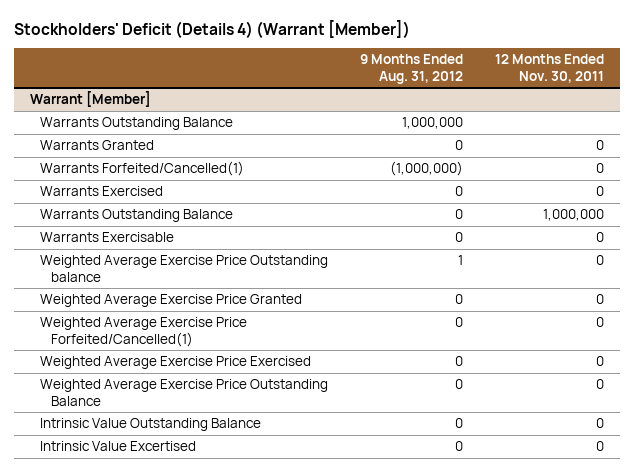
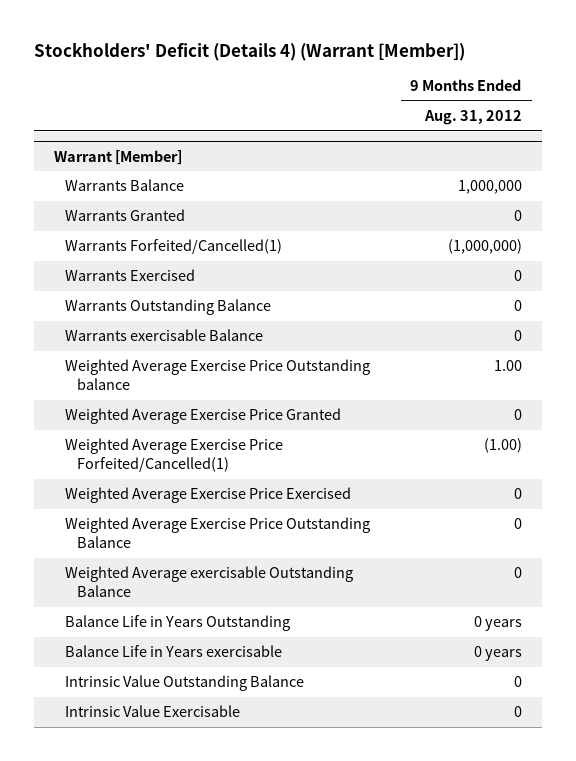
- | 9 Months Ended Aug. 31, 2012 | 12 Months Ended Nov. 30, 2011
+ | 9 Months Ended Aug. 31, 2012
@ Warrant [Member]
- Warrants Outstanding Balance | 1,000,000 |
+ Warrants Balance | 1,000,000
- Warrants Exercisable | 0 | 0
- Weighted Average Exercise Price Outstanding balance | 1 | 0
+ Warrants exercisable Balance | 0
+ Weighted Average Exercise Price Outstanding balance | 1.00
- Weighted Average Exercise Price Forfeited/Cancelled(1) | 0 | 0
+ Weighted Average Exercise Price Forfeited/Cancelled(1) | (1.00)
+ Weighted Average exercisable Outstanding Balance | 0
+ Balance Life in Years Outstanding | 0 years
+ Balance Life in Years exercisable | 0 years
- Intrinsic Value Excertised | 0 | 0
+ Intrinsic Value Exercisable | 0

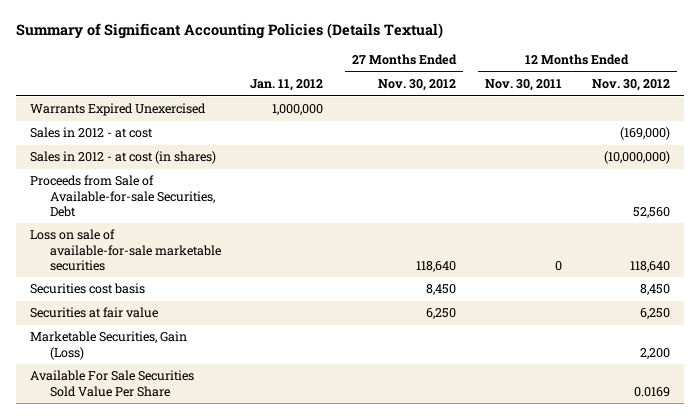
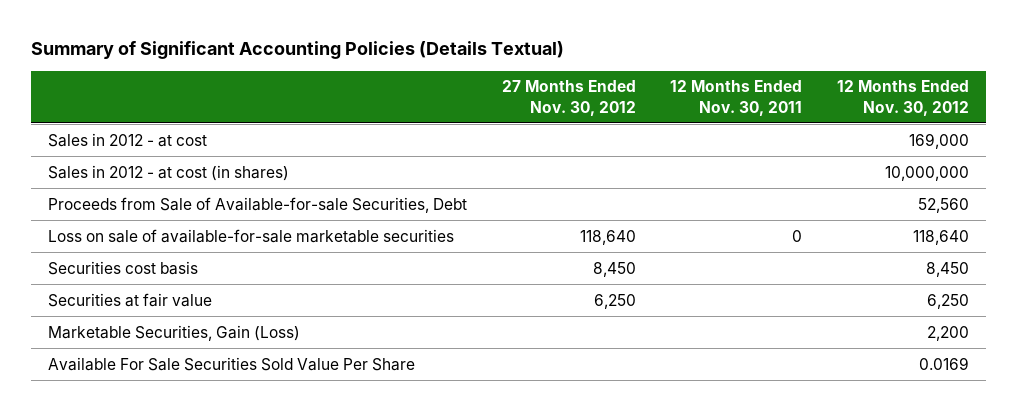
- | Jan. 11, 2012 | 27 Months Ended Nov. 30, 2012 | 12 Months Ended Nov. 30, 2011 | 12 Months Ended Nov. 30, 2012
+ | 27 Months Ended Nov. 30, 2012 | 12 Months Ended Nov. 30, 2011 | 12 Months Ended Nov. 30, 2012
- Warrants Expired Unexercised | 1,000,000 | | |
- Sales in 2012 - at cost | | | | (169,000)
- Sales in 2012 - at cost (in shares) | | | | (10,000,000)
+ Sales in 2012 - at cost | | | 169,000
+ Sales in 2012 - at cost (in shares) | | | 10,000,000

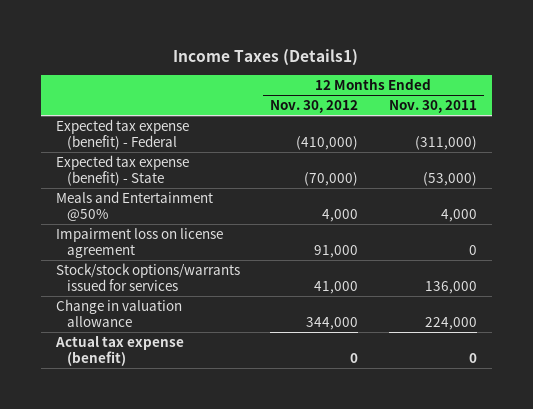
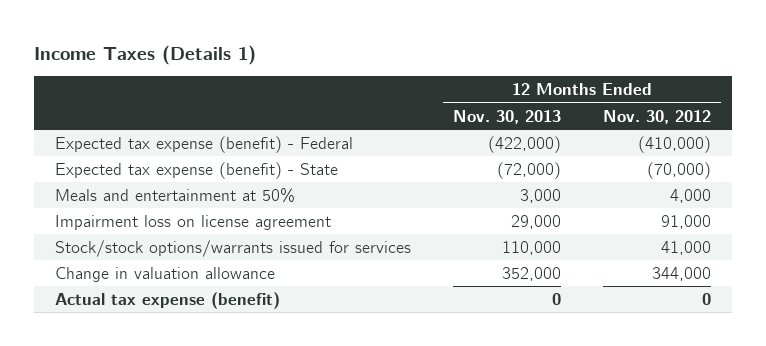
- Income Taxes (Details1)
+ Income Taxes (Details 1)
- | 12 Months Ended Nov. 30, 2012 | 12 Months Ended Nov. 30, 2011
+ | 12 Months Ended Nov. 30, 2013 | 12 Months Ended Nov. 30, 2012
- Meals and Entertainment @50% | 4,000 | 4,000
+ Meals and entertainment at 50% | 3,000 | 4,000

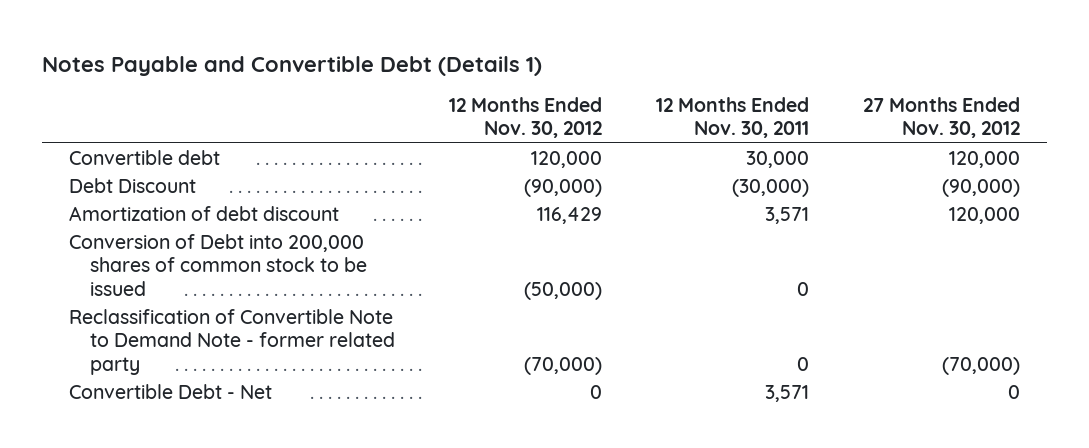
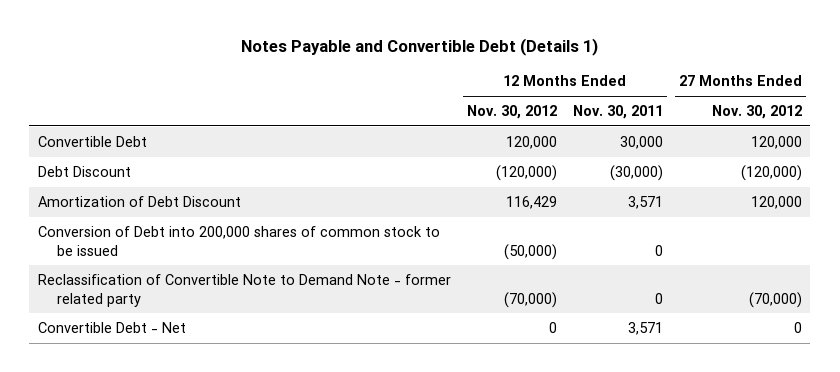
- Convertible debt | 120,000 | 30,000 | 120,000
- Debt Discount | (90,000) | (30,000) | (90,000)
- Amortization of debt discount | 116,429 | 3,571 | 120,000
+ Convertible Debt | 120,000 | 30,000 | 120,000
+ Debt Discount | (120,000) | (30,000) | (120,000)
+ Amortization of Debt Discount | 116,429 | 3,571 | 120,000

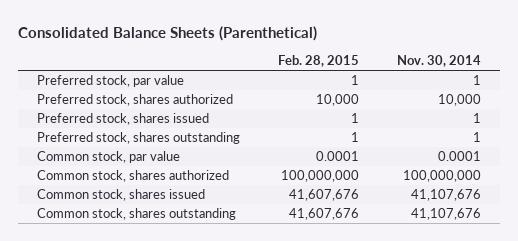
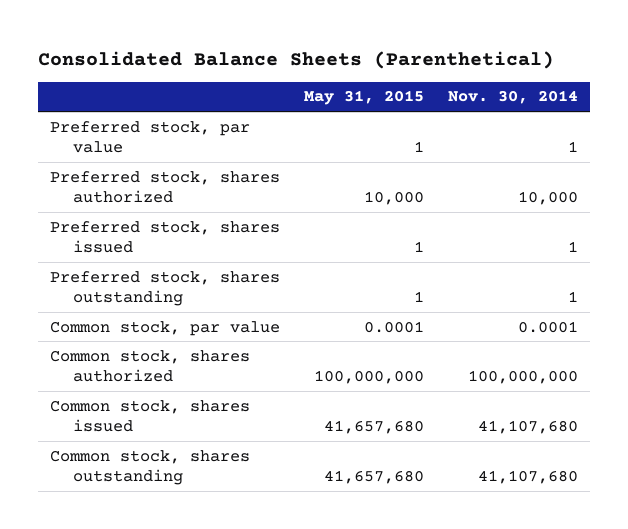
- | Feb. 28, 2015 | Nov. 30, 2014
+ | May 31, 2015 | Nov. 30, 2014
- Common stock, shares issued | 41,607,676 | 41,107,676
- Common stock, shares outstanding | 41,607,676 | 41,107,676
+ Common stock, shares issued | 41,657,680 | 41,107,680
+ Common stock, shares outstanding | 41,657,680 | 41,107,680

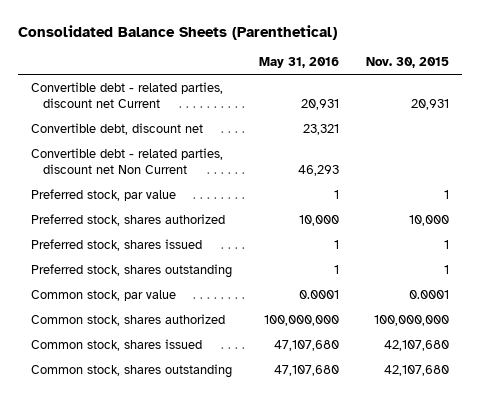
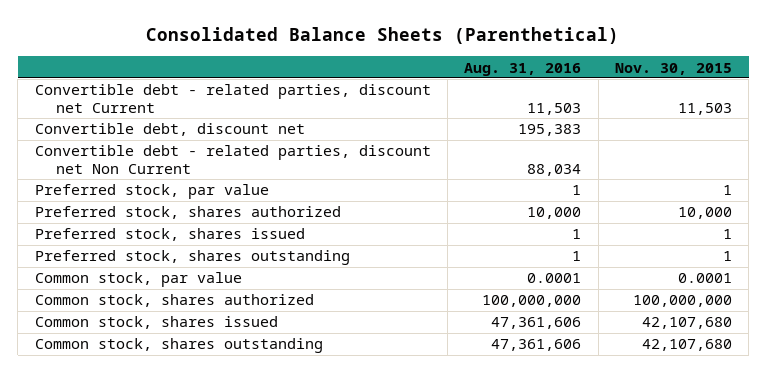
- | May 31, 2016 | Nov. 30, 2015
+ | Aug. 31, 2016 | Nov. 30, 2015
- Convertible debt - related parties, discount net Current | 20,931 | 20,931
+ Convertible debt - related parties, discount net Current | 11,503 | 11,503

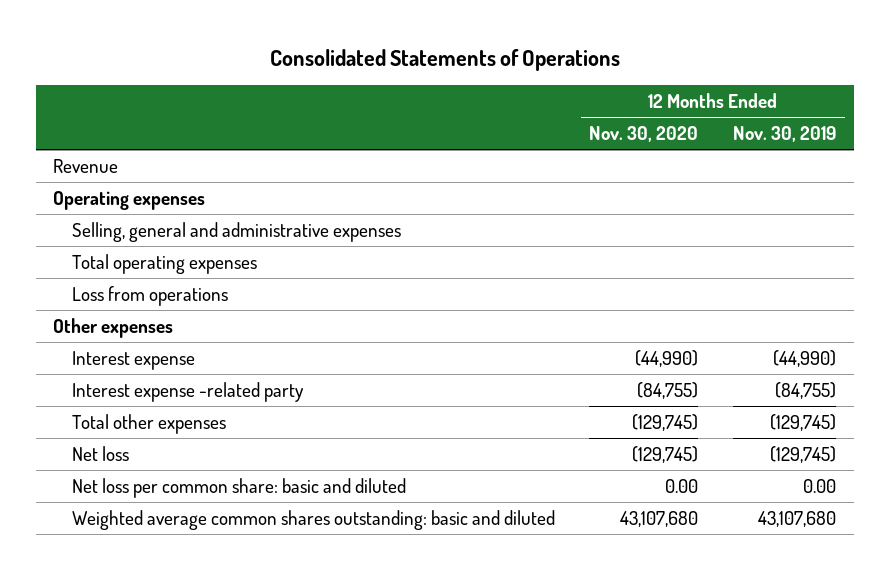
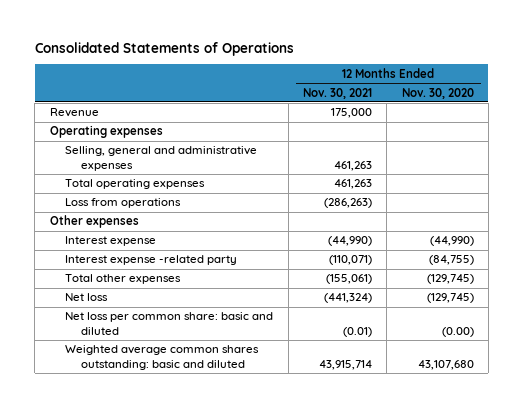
- | 12 Months Ended Nov. 30, 2020 | 12 Months Ended Nov. 30, 2019
+ | 12 Months Ended Nov. 30, 2021 | 12 Months Ended Nov. 30, 2020
- Net loss per common share: basic and diluted | 0.00 | 0.00
+ Net loss per common share: basic and diluted | (0.01) | (0.00)

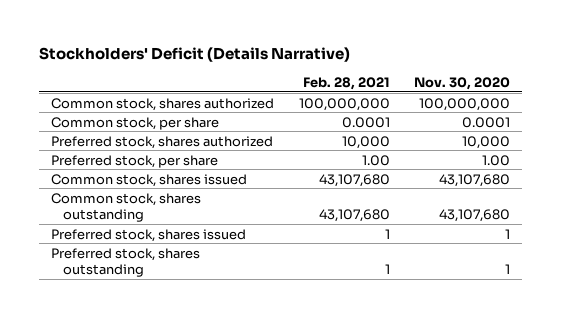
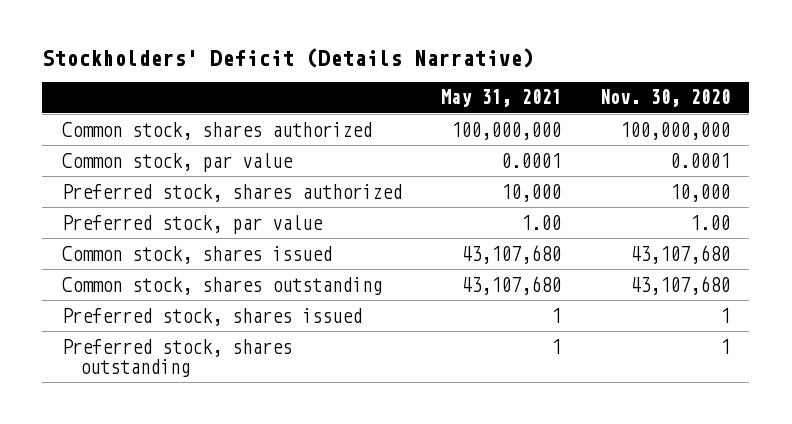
- | Feb. 28, 2021 | Nov. 30, 2020
+ | May 31, 2021 | Nov. 30, 2020
- Common stock, per share | 0.0001 | 0.0001
+ Common stock, par value | 0.0001 | 0.0001
- Preferred stock, per share | 1.00 | 1.00
+ Preferred stock, par value | 1.00 | 1.00

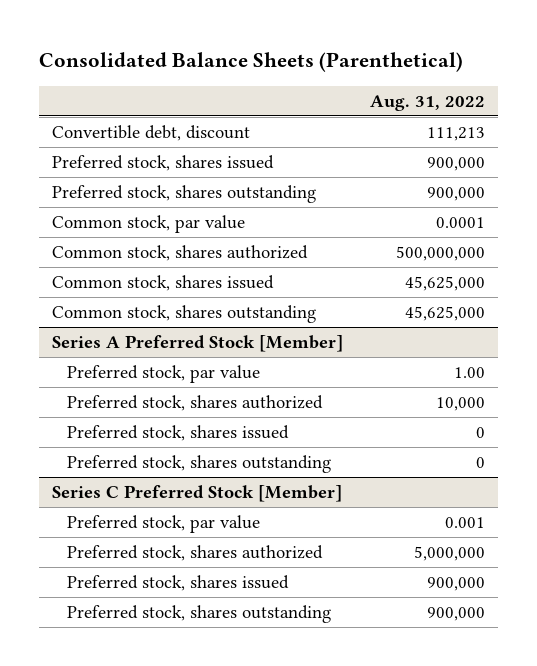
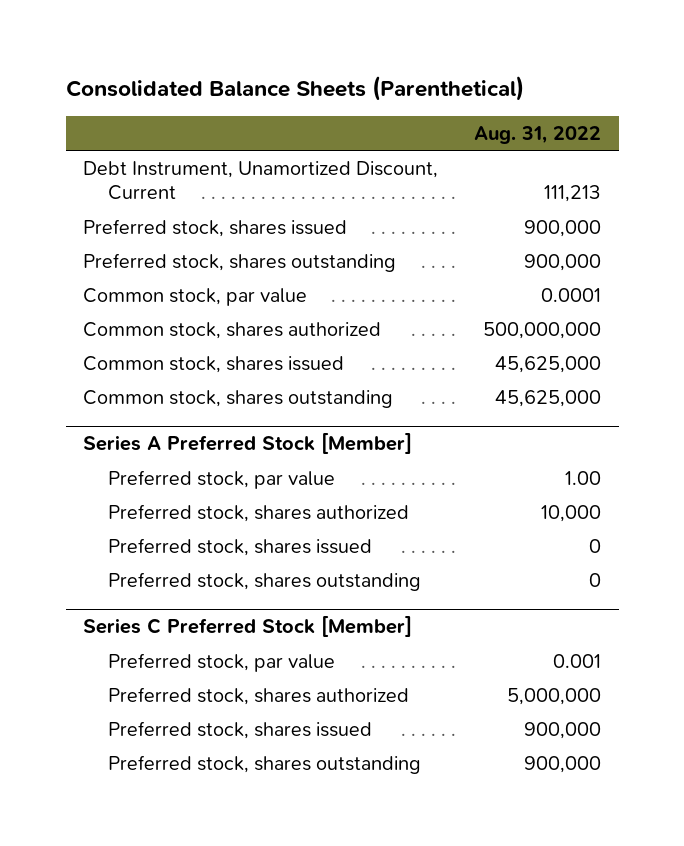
- Convertible debt, discount | 111,213
+ Debt Instrument, Unamortized Discount, Current | 111,213

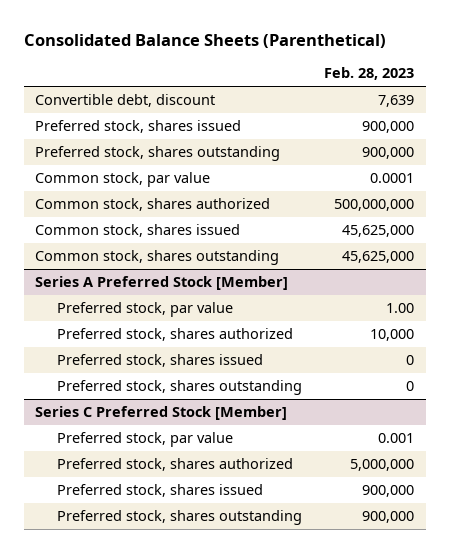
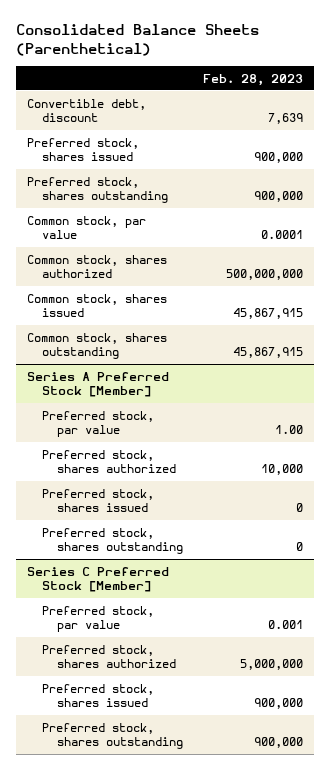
- Common stock, shares issued | 45,625,000
- Common stock, shares outstanding | 45,625,000
+ Common stock, shares issued | 45,867,915
+ Common stock, shares outstanding | 45,867,915

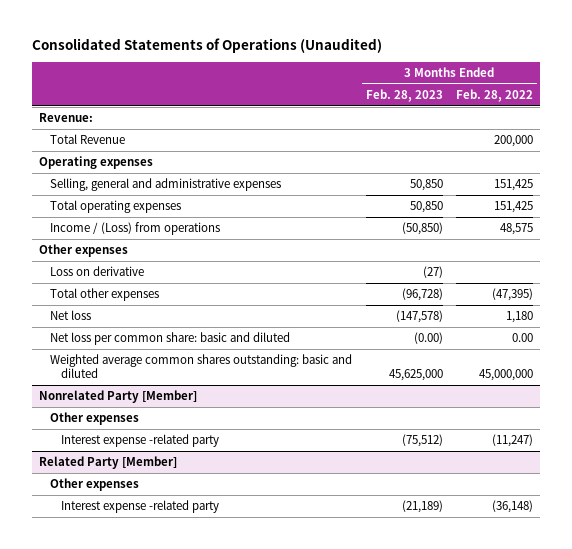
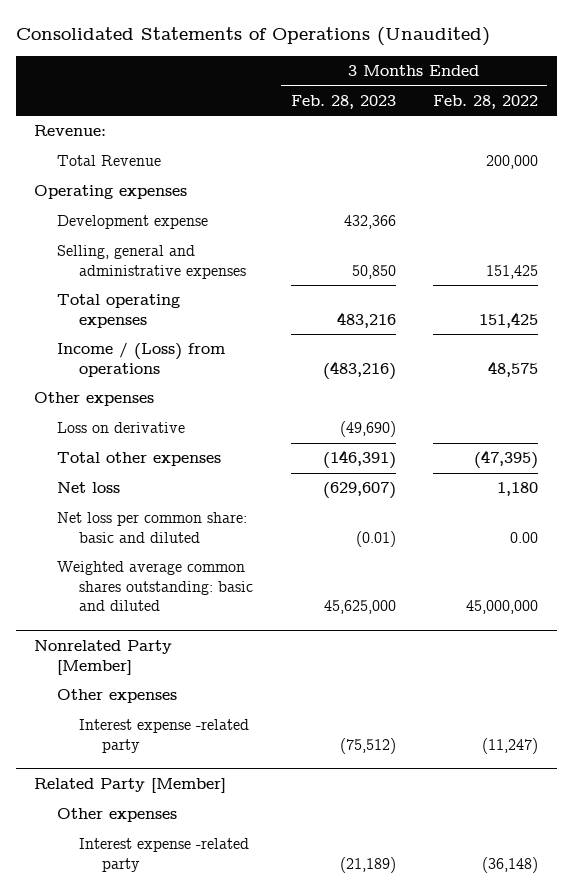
+ Development expense | 432,366 |
- Total operating expenses | 50,850 | 151,425
- Income / (Loss) from operations | (50,850) | 48,575
+ Total operating expenses | 483,216 | 151,425
+ Income / (Loss) from operations | (483,216) | 48,575
- Loss on derivative | (27) |
- Total other expenses | (96,728) | (47,395)
- Net loss | (147,578) | 1,180
- Net loss per common share: basic and diluted | (0.00) | 0.00
+ Loss on derivative | (49,690) |
+ Total other expenses | (146,391) | (47,395)
+ Net loss | (629,607) | 1,180
+ Net loss per common share: basic and diluted | (0.01) | 0.00

